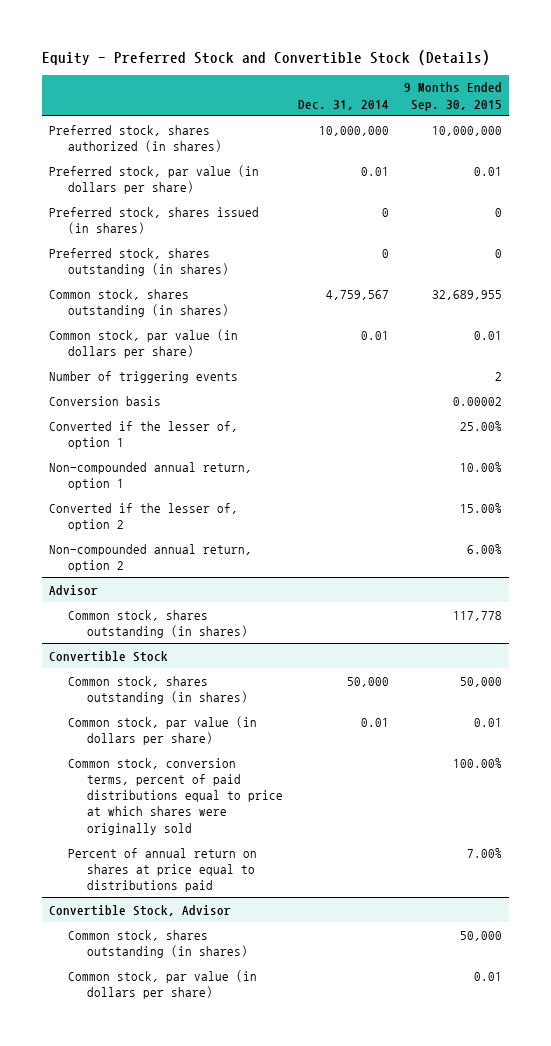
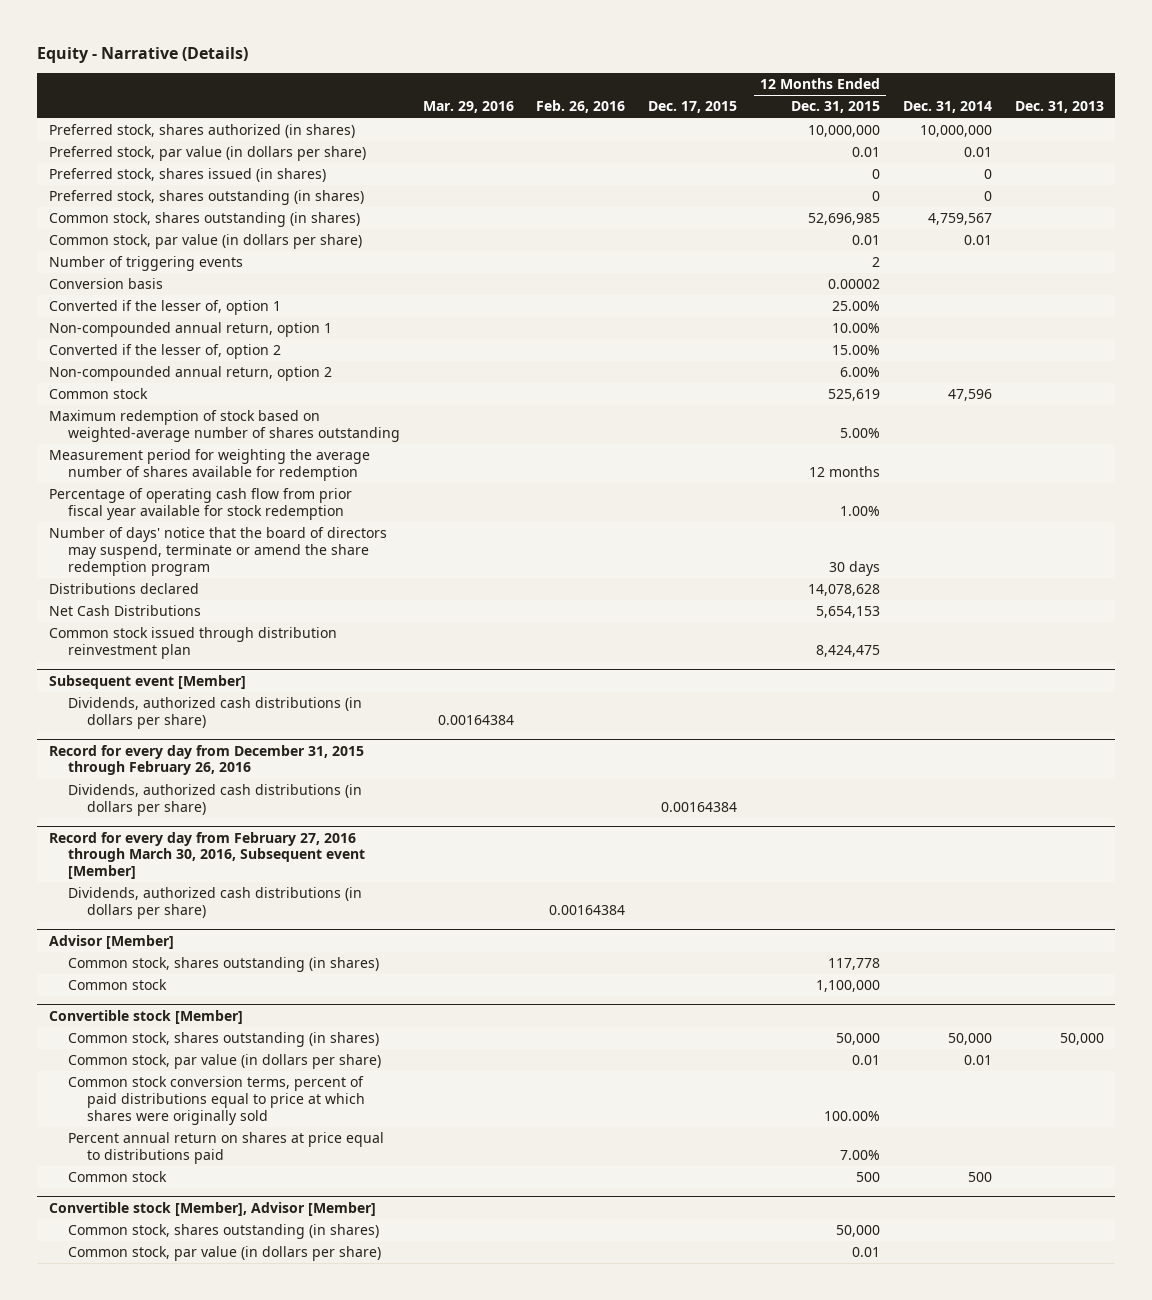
- Equity - Preferred Stock and Convertible Stock (Details)
+ Equity - Narrative (Details)
- | Dec. 31, 2014 | 9 Months Ended Sep. 30, 2015
+ | Mar. 29, 2016 | Feb. 26, 2016 | Dec. 17, 2015 | 12 Months Ended Dec. 31, 2015 | Dec. 31, 2014 | Dec. 31, 2013
- Advisor
+ Common stock | | | | 525,619 | 47,596 |
+ Maximum redemption of stock based on weighted-average number of shares outstanding | | | | 5.00% | |
+ Measurement period for weighting the average number of shares available for redemption | | | | 12 months | |
+ Percentage of operating cash flow from prior fiscal year available for stock redemption | | | | 1.00% | |
+ Number of days' notice that the board of directors may suspend, terminate or amend the share redemption program | | | | 30 days | |
+ Distributions declared | | | | 14,078,628 | |
+ Net Cash Distributions | | | | 5,654,153 | |
+ Common stock issued through distribution reinvestment plan | | | | 8,424,475 | |
+ Subsequent event [Member]
+ Dividends, authorized cash distributions (in dollars per share) | 0.00164384 | | | | |
+ Record for every day from December 31, 2015 through February 26, 2016
+ Dividends, authorized cash distributions (in dollars per share) | | | 0.00164384 | | |
+ Record for every day from February 27, 2016 through March 30, 2016, Subsequent event [Member]
+ Dividends, authorized cash distributions (in dollars per share) | | 0.00164384 | | | |
+ Advisor [Member]
- Convertible Stock
+ Common stock | | | | 1,100,000 | |
+ Convertible stock [Member]
- Common stock, conversion terms, percent of paid distributions equal to price at which shares were originally sold | | 100.00%
- Percent of annual return on shares at price equal to distributions paid | | 7.00%
- Convertible Stock, Advisor
+ Common stock conversion terms, percent of paid distributions equal to price at which shares were originally sold | | | | 100.00% | |
+ Percent annual return on shares at price equal to distributions paid | | | | 7.00% | |
+ Common stock | | | | 500 | 500 |
+ Convertible stock [Member], Advisor [Member]

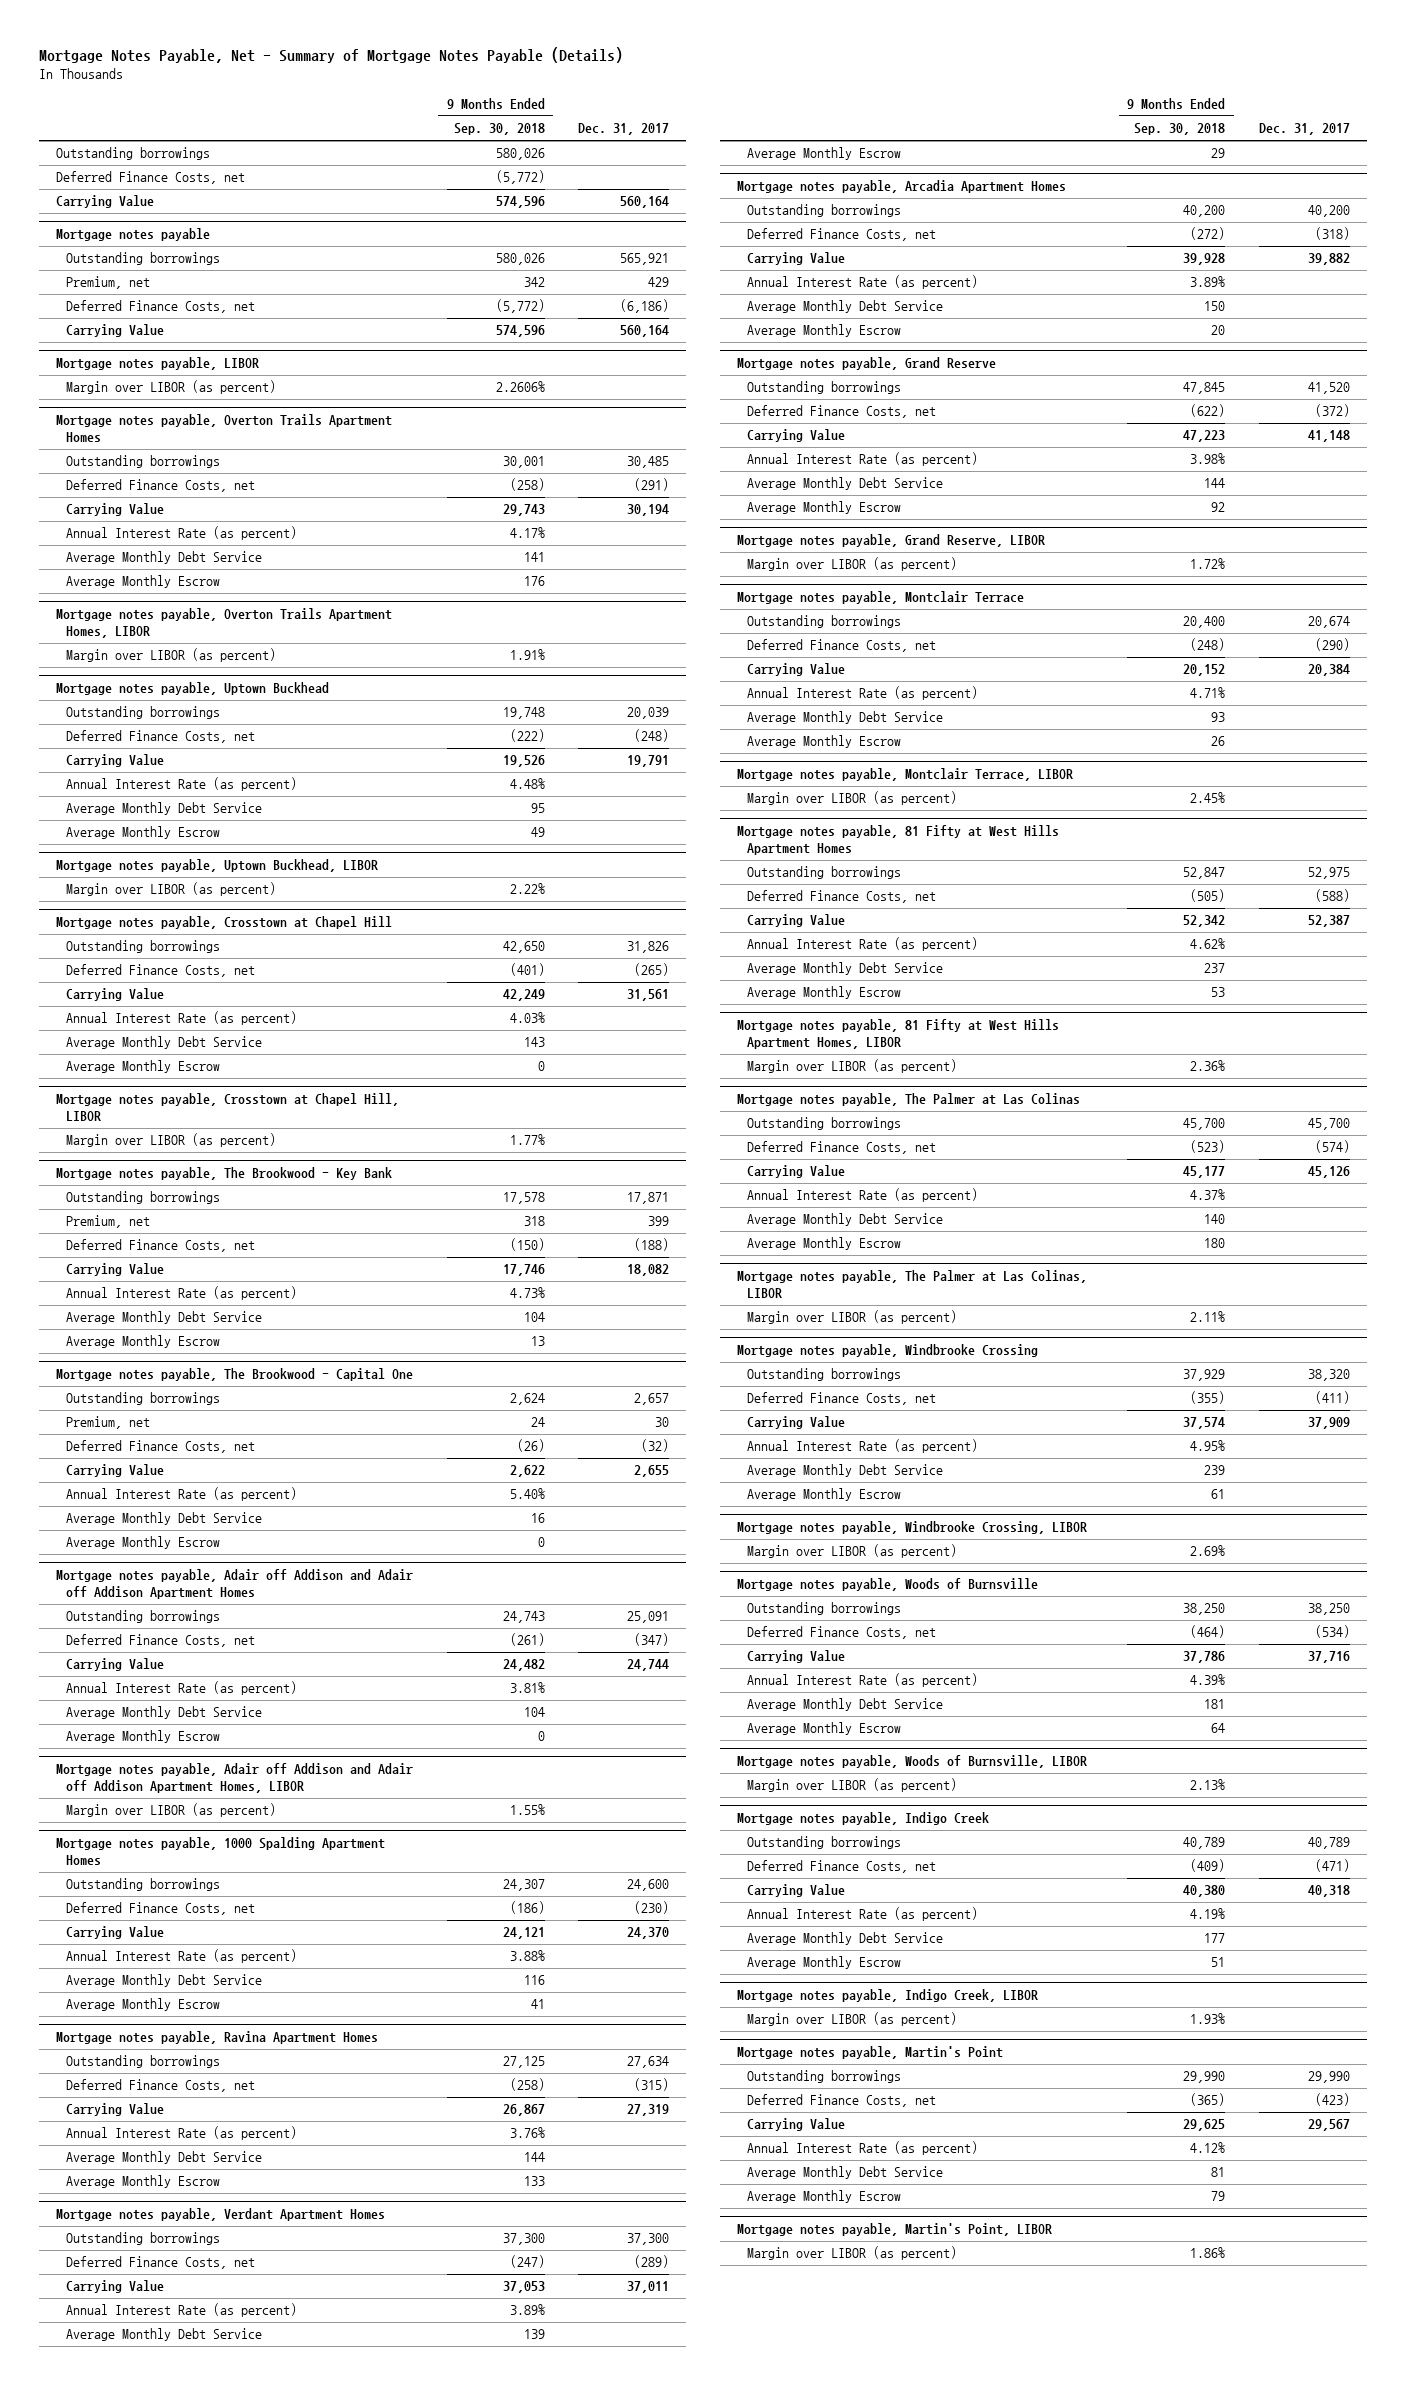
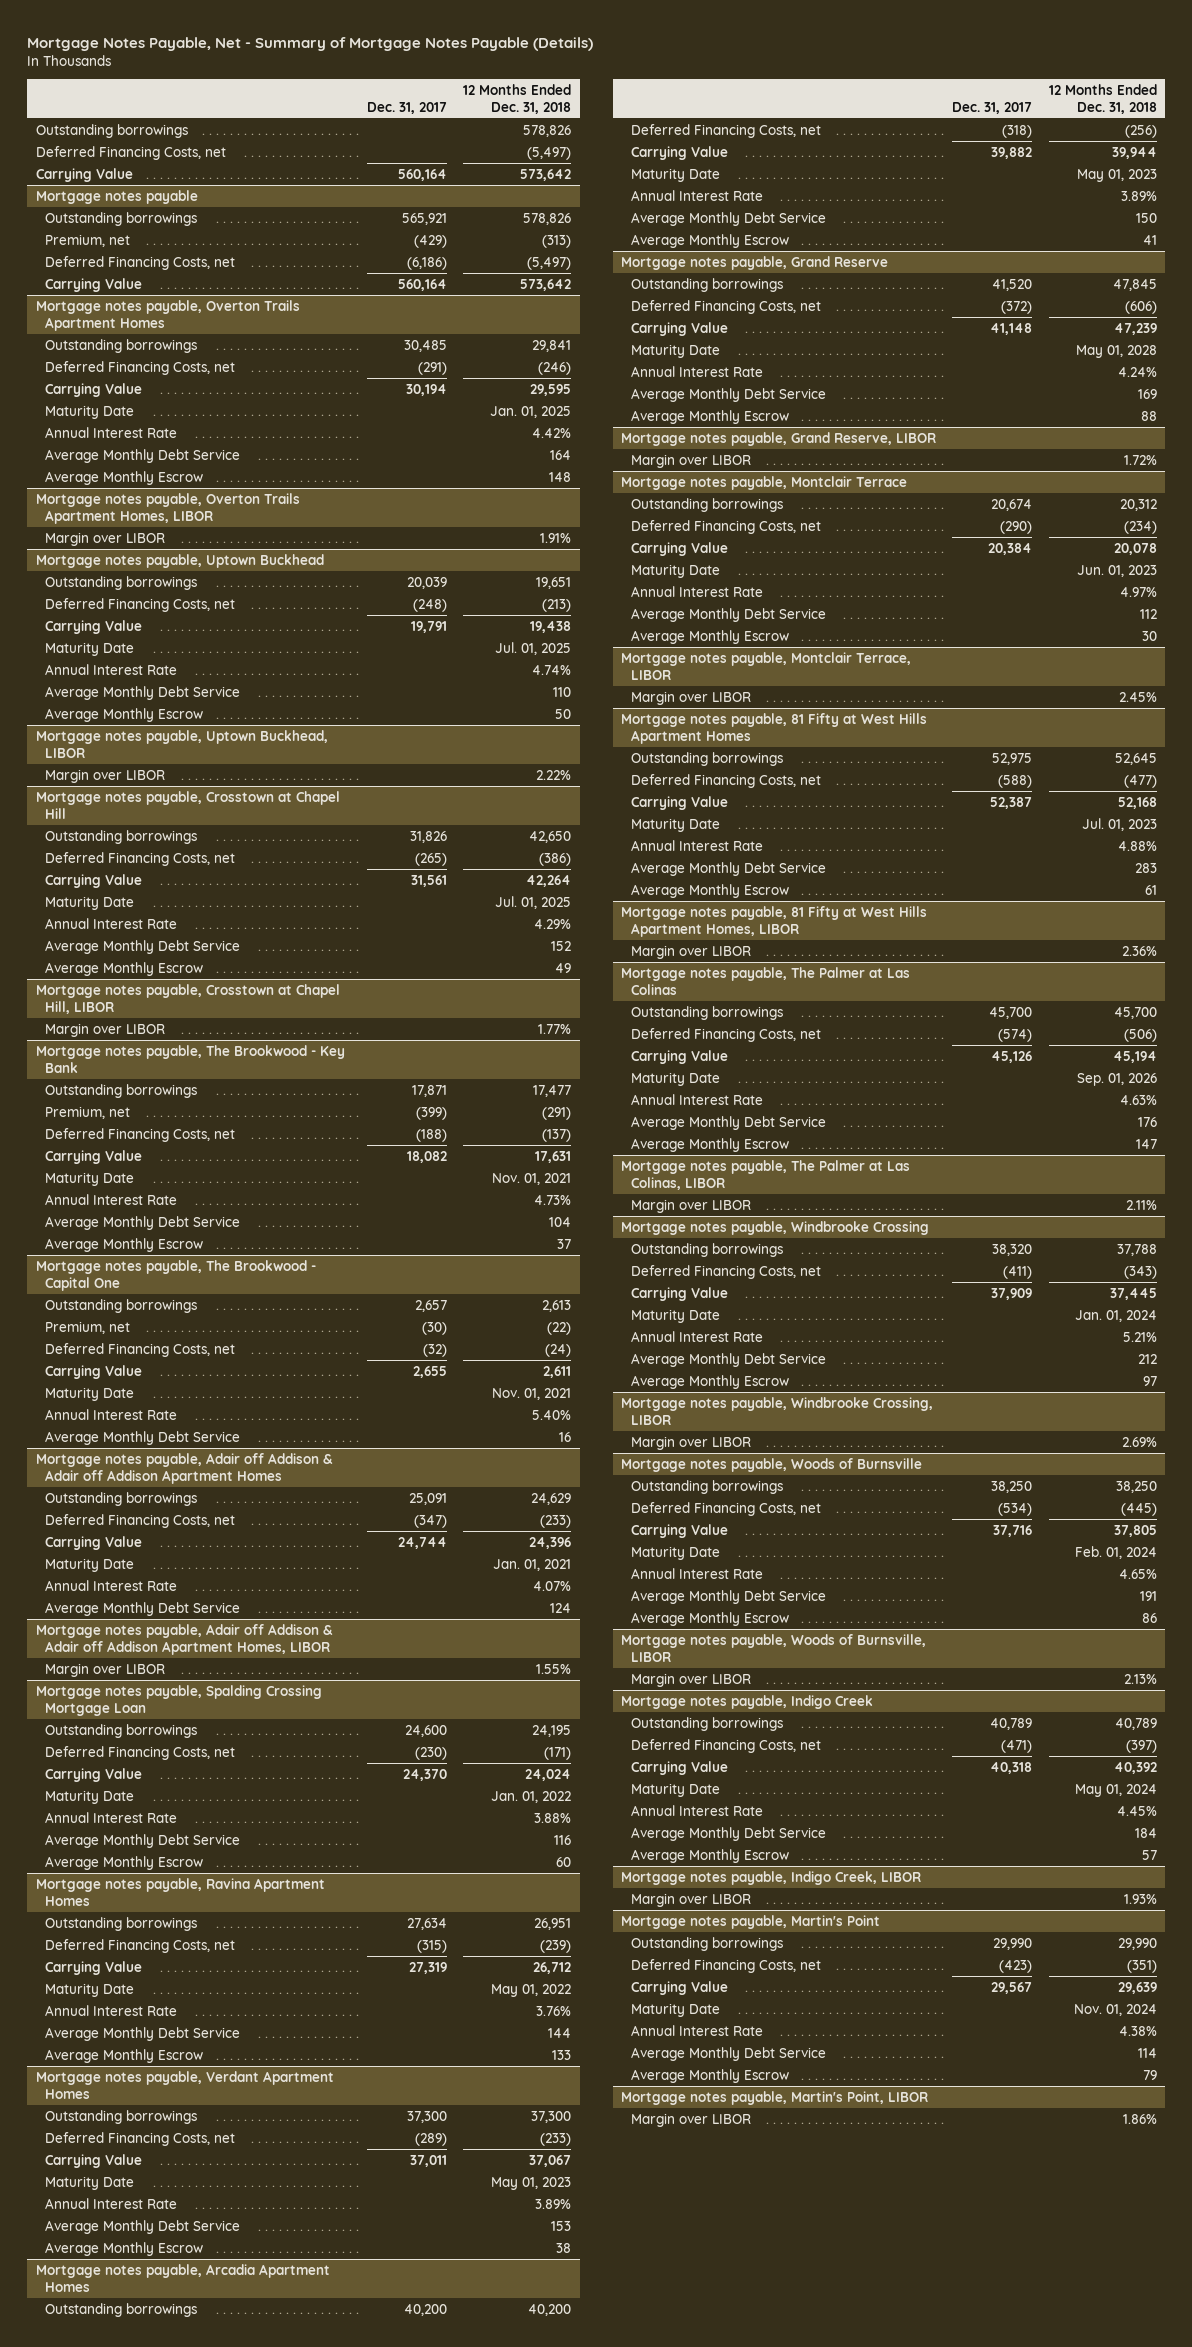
- | 9 Months Ended Sep. 30, 2018 | Dec. 31, 2017
+ | Dec. 31, 2017 | 12 Months Ended Dec. 31, 2018
- Deferred Finance Costs, net | (5,772) |
+ Deferred Financing Costs, net | | (5,497)
@ Mortgage notes payable
- Premium, net | 342 | 429
- Deferred Finance Costs, net | (5,772) | (6,186)
+ Premium, net | (429) | (313)
+ Deferred Financing Costs, net | (6,186) | (5,497)
- Mortgage notes payable, LIBOR
- Margin over LIBOR (as percent) | 2.2606% |
@ Mortgage notes payable, Overton Trails Apartment Homes
- Deferred Finance Costs, net | (258) | (291)
+ Deferred Financing Costs, net | (291) | (246)
- Annual Interest Rate (as percent) | 4.17% |
+ Maturity Date | | Jan. 01, 2025
+ Annual Interest Rate | | 4.42%
@ Mortgage notes payable, Overton Trails Apartment Homes, LIBOR
- Margin over LIBOR (as percent) | 1.91% |
+ Margin over LIBOR | | 1.91%
@ Mortgage notes payable, Uptown Buckhead
- Deferred Finance Costs, net | (222) | (248)
+ Deferred Financing Costs, net | (248) | (213)
- Annual Interest Rate (as percent) | 4.48% |
+ Maturity Date | | Jul. 01, 2025
+ Annual Interest Rate | | 4.74%
@ Mortgage notes payable, Uptown Buckhead, LIBOR
- Margin over LIBOR (as percent) | 2.22% |
+ Margin over LIBOR | | 2.22%
@ Mortgage notes payable, Crosstown at Chapel Hill
- Deferred Finance Costs, net | (401) | (265)
+ Deferred Financing Costs, net | (265) | (386)
- Annual Interest Rate (as percent) | 4.03% |
+ Maturity Date | | Jul. 01, 2025
+ Annual Interest Rate | | 4.29%
@ Mortgage notes payable, Crosstown at Chapel Hill, LIBOR
- Margin over LIBOR (as percent) | 1.77% |
+ Margin over LIBOR | | 1.77%
@ Mortgage notes payable, The Brookwood - Key Bank
- Premium, net | 318 | 399
- Deferred Finance Costs, net | (150) | (188)
+ Premium, net | (399) | (291)
+ Deferred Financing Costs, net | (188) | (137)
- Annual Interest Rate (as percent) | 4.73% |
+ Maturity Date | | Nov. 01, 2021
+ Annual Interest Rate | | 4.73%
@ Mortgage notes payable, The Brookwood - Capital One
- Premium, net | 24 | 30
- Deferred Finance Costs, net | (26) | (32)
+ Premium, net | (30) | (22)
+ Deferred Financing Costs, net | (32) | (24)
- Annual Interest Rate (as percent) | 5.40% |
+ Maturity Date | | Nov. 01, 2021
+ Annual Interest Rate | | 5.40%
- Average Monthly Escrow | 0 |
- Mortgage notes payable, Adair off Addison and Adair off Addison Apartment Homes
+ Mortgage notes payable, Adair off Addison & Adair off Addison Apartment Homes
- Deferred Finance Costs, net | (261) | (347)
+ Deferred Financing Costs, net | (347) | (233)
- Annual Interest Rate (as percent) | 3.81% |
+ Maturity Date | | Jan. 01, 2021
+ Annual Interest Rate | | 4.07%
- Average Monthly Escrow | 0 |
- Mortgage notes payable, Adair off Addison and Adair off Addison Apartment Homes, LIBOR
- Margin over LIBOR (as percent) | 1.55% |
- Mortgage notes payable, 1000 Spalding Apartment Homes
+ Mortgage notes payable, Adair off Addison & Adair off Addison Apartment Homes, LIBOR
+ Margin over LIBOR | | 1.55%
+ Mortgage notes payable, Spalding Crossing Mortgage Loan
- Deferred Finance Costs, net | (186) | (230)
+ Deferred Financing Costs, net | (230) | (171)
- Annual Interest Rate (as percent) | 3.88% |
+ Maturity Date | | Jan. 01, 2022
+ Annual Interest Rate | | 3.88%
@ Mortgage notes payable, Ravina Apartment Homes
- Deferred Finance Costs, net | (258) | (315)
+ Deferred Financing Costs, net | (315) | (239)
- Annual Interest Rate (as percent) | 3.76% |
+ Maturity Date | | May 01, 2022
+ Annual Interest Rate | | 3.76%
@ Mortgage notes payable, Verdant Apartment Homes
- Deferred Finance Costs, net | (247) | (289)
+ Deferred Financing Costs, net | (289) | (233)
- Annual Interest Rate (as percent) | 3.89% |
+ Maturity Date | | May 01, 2023
+ Annual Interest Rate | | 3.89%
@ Mortgage notes payable, Arcadia Apartment Homes
- Deferred Finance Costs, net | (272) | (318)
+ Deferred Financing Costs, net | (318) | (256)
- Annual Interest Rate (as percent) | 3.89% |
+ Maturity Date | | May 01, 2023
+ Annual Interest Rate | | 3.89%
@ Mortgage notes payable, Grand Reserve
- Deferred Finance Costs, net | (622) | (372)
+ Deferred Financing Costs, net | (372) | (606)
- Annual Interest Rate (as percent) | 3.98% |
+ Maturity Date | | May 01, 2028
+ Annual Interest Rate | | 4.24%
@ Mortgage notes payable, Grand Reserve, LIBOR
- Margin over LIBOR (as percent) | 1.72% |
+ Margin over LIBOR | | 1.72%
@ Mortgage notes payable, Montclair Terrace
- Deferred Finance Costs, net | (248) | (290)
+ Deferred Financing Costs, net | (290) | (234)
- Annual Interest Rate (as percent) | 4.71% |
+ Maturity Date | | Jun. 01, 2023
+ Annual Interest Rate | | 4.97%
@ Mortgage notes payable, Montclair Terrace, LIBOR
- Margin over LIBOR (as percent) | 2.45% |
+ Margin over LIBOR | | 2.45%
@ Mortgage notes payable, 81 Fifty at West Hills Apartment Homes
- Deferred Finance Costs, net | (505) | (588)
+ Deferred Financing Costs, net | (588) | (477)
- Annual Interest Rate (as percent) | 4.62% |
+ Maturity Date | | Jul. 01, 2023
+ Annual Interest Rate | | 4.88%
@ Mortgage notes payable, 81 Fifty at West Hills Apartment Homes, LIBOR
- Margin over LIBOR (as percent) | 2.36% |
+ Margin over LIBOR | | 2.36%
@ Mortgage notes payable, The Palmer at Las Colinas
- Deferred Finance Costs, net | (523) | (574)
+ Deferred Financing Costs, net | (574) | (506)
- Annual Interest Rate (as percent) | 4.37% |
+ Maturity Date | | Sep. 01, 2026
+ Annual Interest Rate | | 4.63%
@ Mortgage notes payable, The Palmer at Las Colinas, LIBOR
- Margin over LIBOR (as percent) | 2.11% |
+ Margin over LIBOR | | 2.11%
@ Mortgage notes payable, Windbrooke Crossing
- Deferred Finance Costs, net | (355) | (411)
+ Deferred Financing Costs, net | (411) | (343)
- Annual Interest Rate (as percent) | 4.95% |
+ Maturity Date | | Jan. 01, 2024
+ Annual Interest Rate | | 5.21%
@ Mortgage notes payable, Windbrooke Crossing, LIBOR
- Margin over LIBOR (as percent) | 2.69% |
+ Margin over LIBOR | | 2.69%
@ Mortgage notes payable, Woods of Burnsville
- Deferred Finance Costs, net | (464) | (534)
+ Deferred Financing Costs, net | (534) | (445)
- Annual Interest Rate (as percent) | 4.39% |
+ Maturity Date | | Feb. 01, 2024
+ Annual Interest Rate | | 4.65%
@ Mortgage notes payable, Woods of Burnsville, LIBOR
- Margin over LIBOR (as percent) | 2.13% |
+ Margin over LIBOR | | 2.13%
@ Mortgage notes payable, Indigo Creek
- Deferred Finance Costs, net | (409) | (471)
+ Deferred Financing Costs, net | (471) | (397)
- Annual Interest Rate (as percent) | 4.19% |
+ Maturity Date | | May 01, 2024
+ Annual Interest Rate | | 4.45%
@ Mortgage notes payable, Indigo Creek, LIBOR
- Margin over LIBOR (as percent) | 1.93% |
+ Margin over LIBOR | | 1.93%
@ Mortgage notes payable, Martin's Point
- Deferred Finance Costs, net | (365) | (423)
+ Deferred Financing Costs, net | (423) | (351)
- Annual Interest Rate (as percent) | 4.12% |
+ Maturity Date | | Nov. 01, 2024
+ Annual Interest Rate | | 4.38%
@ Mortgage notes payable, Martin's Point, LIBOR
- Margin over LIBOR (as percent) | 1.86% |
+ Margin over LIBOR | | 1.86%

